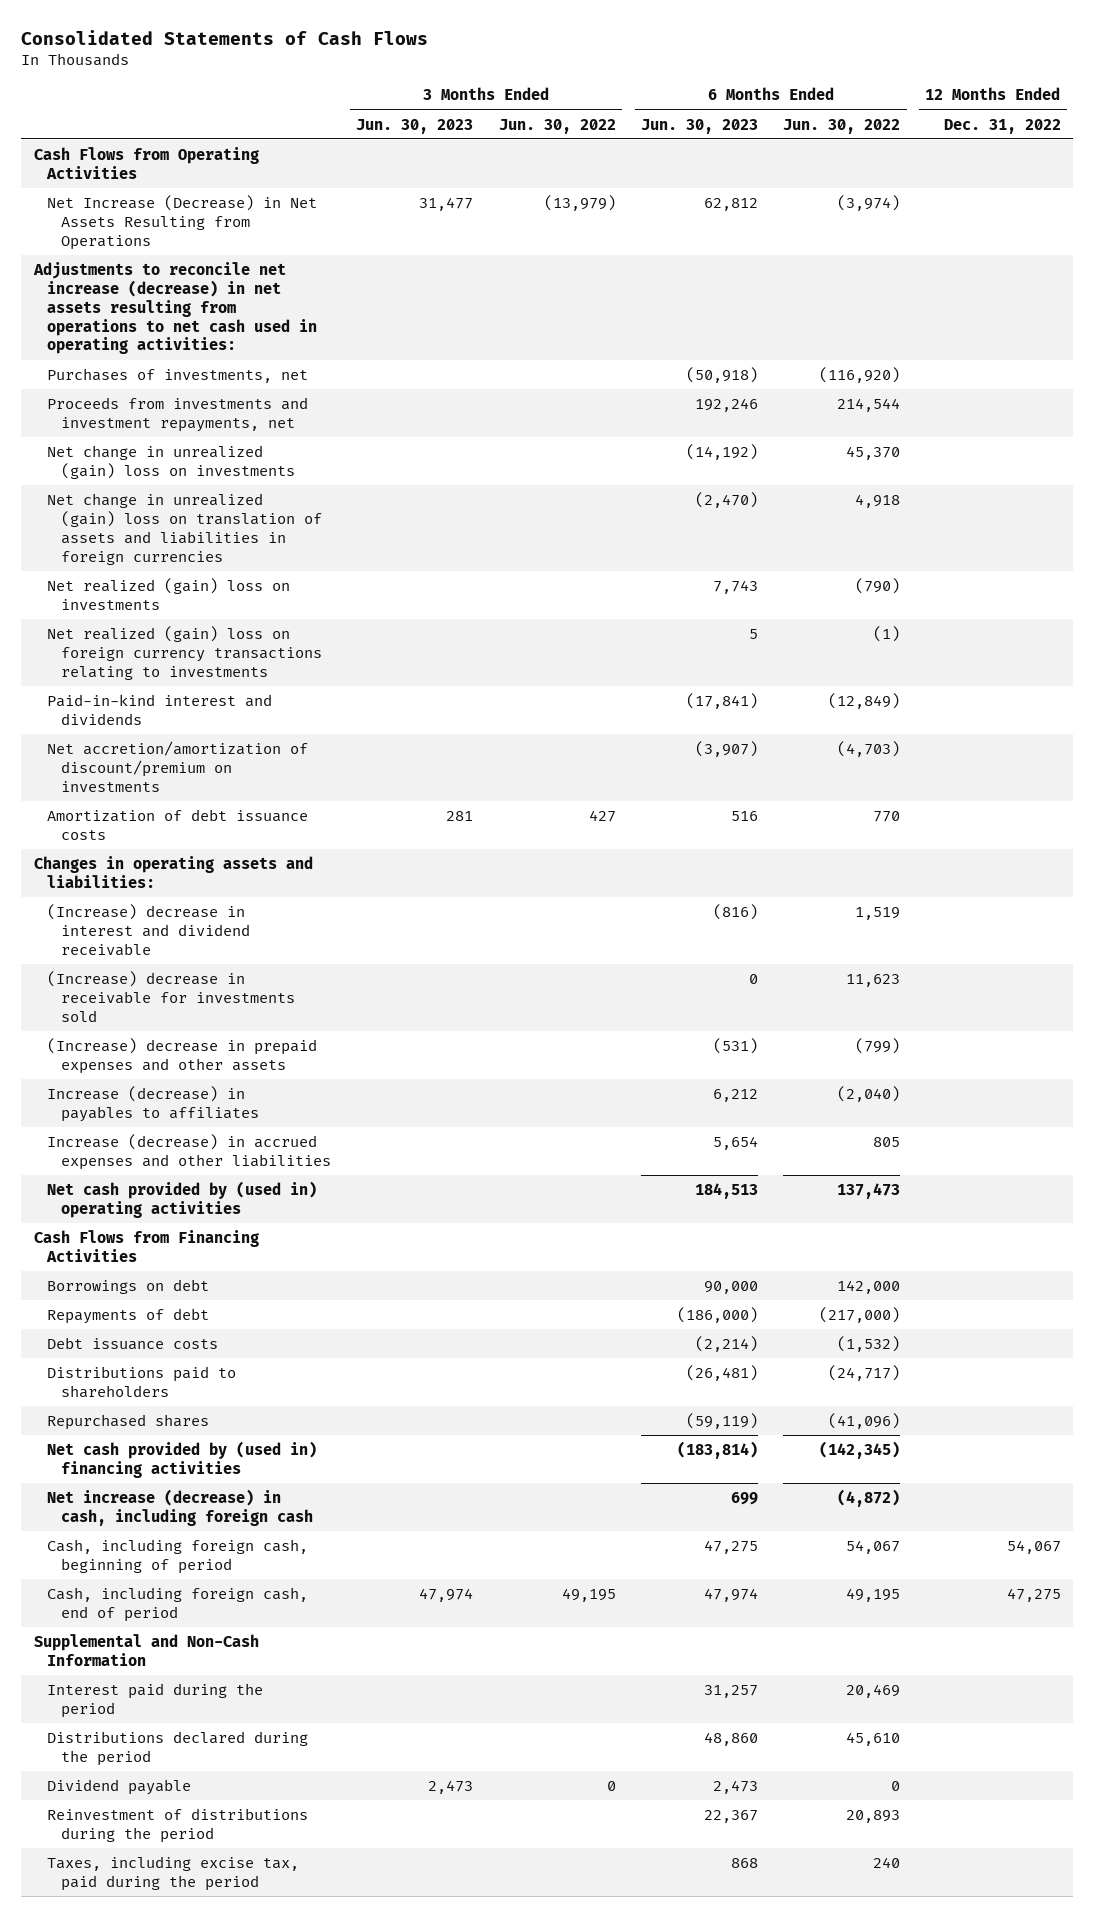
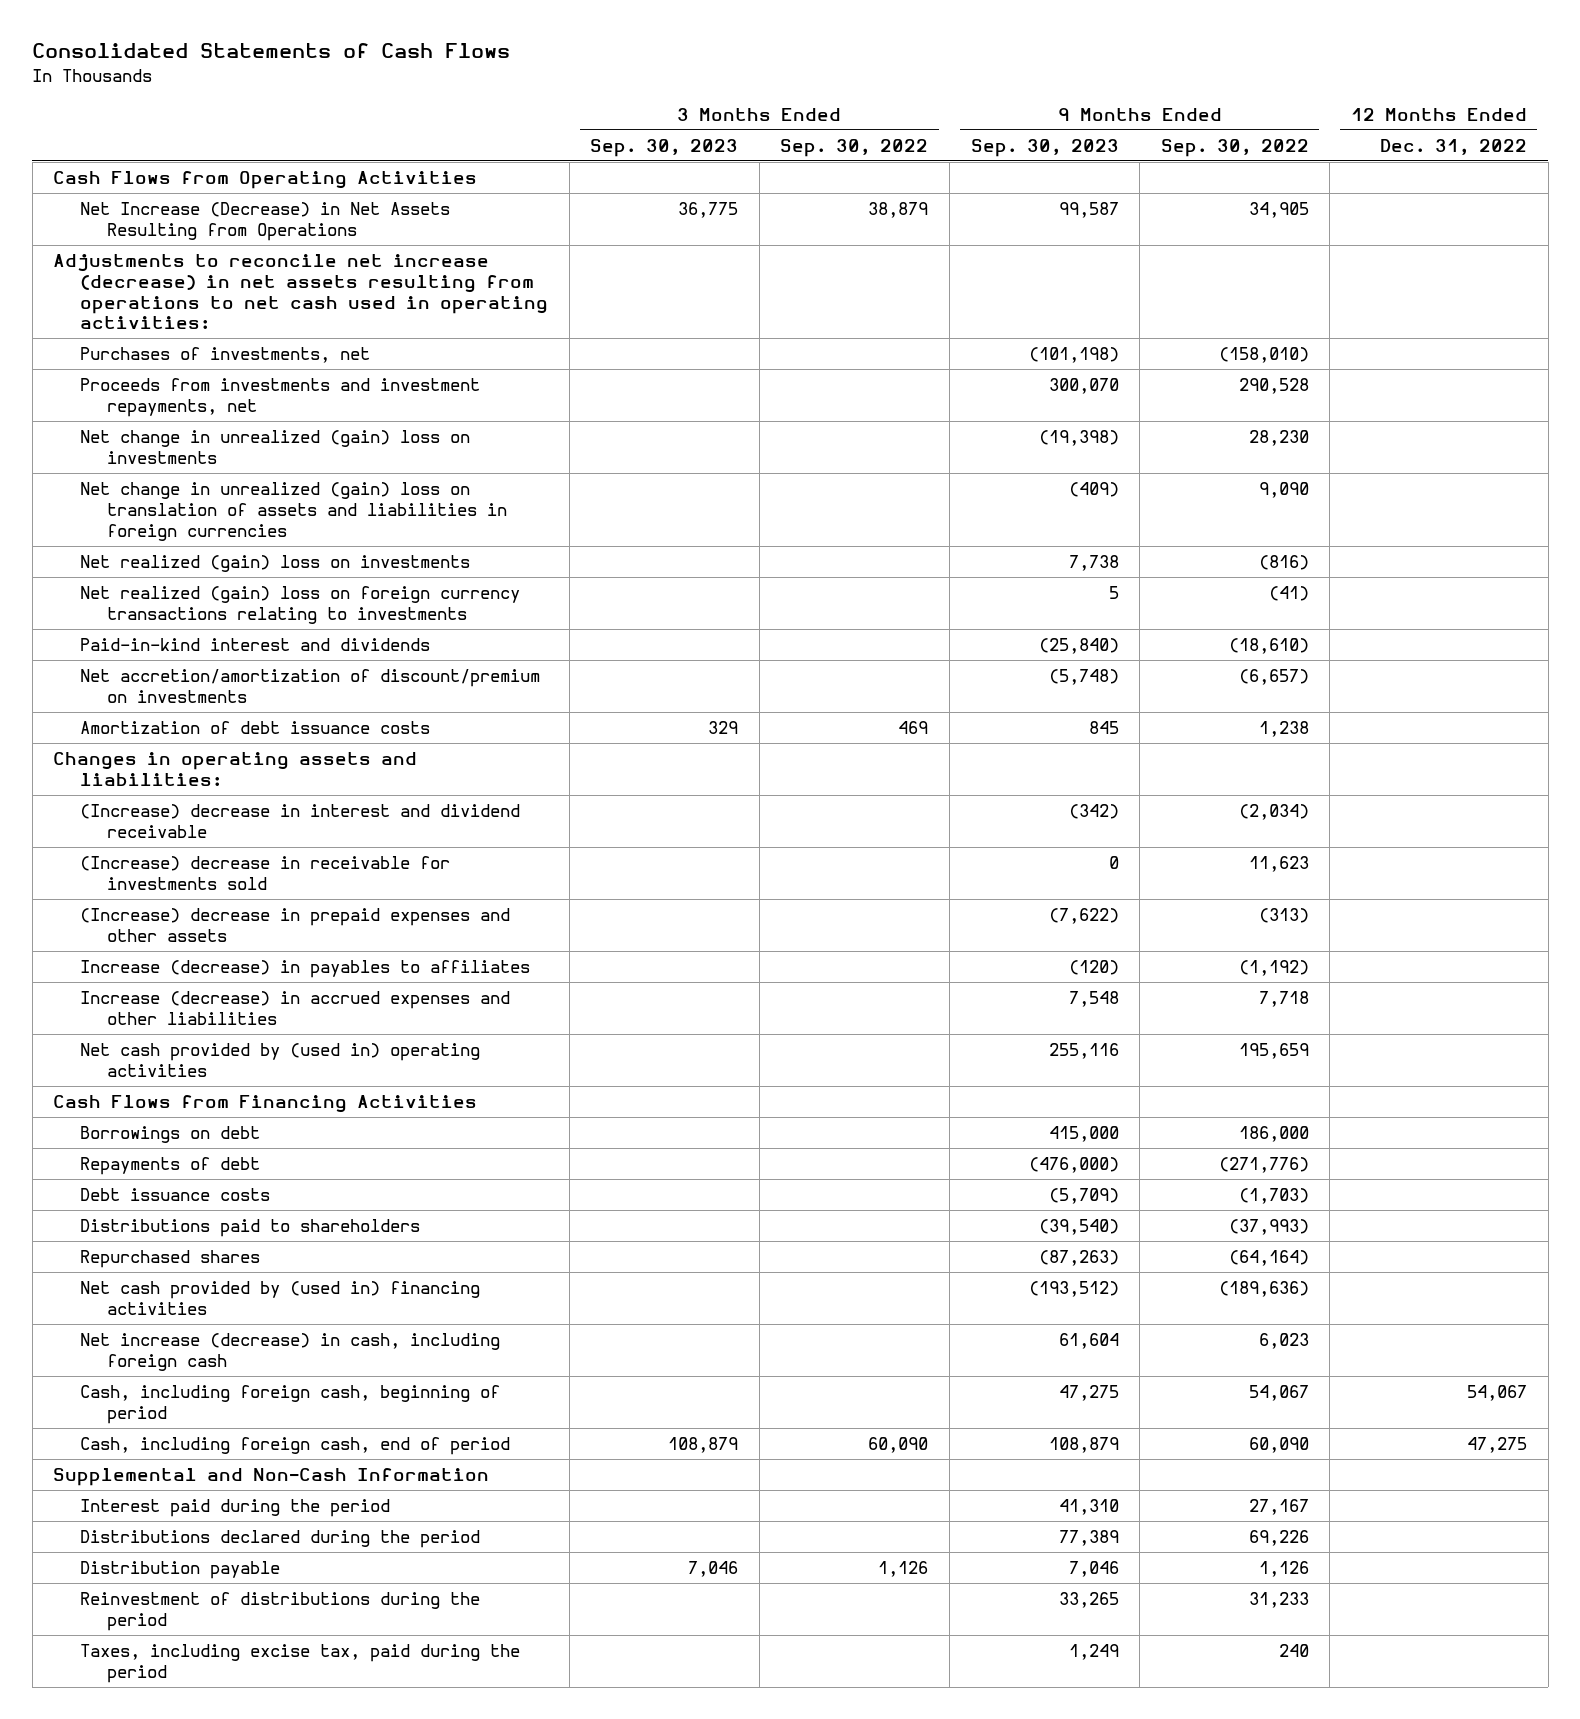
- | 3 Months Ended Jun. 30, 2023 | 3 Months Ended Jun. 30, 2022 | 6 Months Ended Jun. 30, 2023 | 6 Months Ended Jun. 30, 2022 | 12 Months Ended Dec. 31, 2022
+ | 3 Months Ended Sep. 30, 2023 | 3 Months Ended Sep. 30, 2022 | 9 Months Ended Sep. 30, 2023 | 9 Months Ended Sep. 30, 2022 | 12 Months Ended Dec. 31, 2022
- Dividend payable | 2,473 | 0 | 2,473 | 0 |
+ Distribution payable | 7,046 | 1,126 | 7,046 | 1,126 |

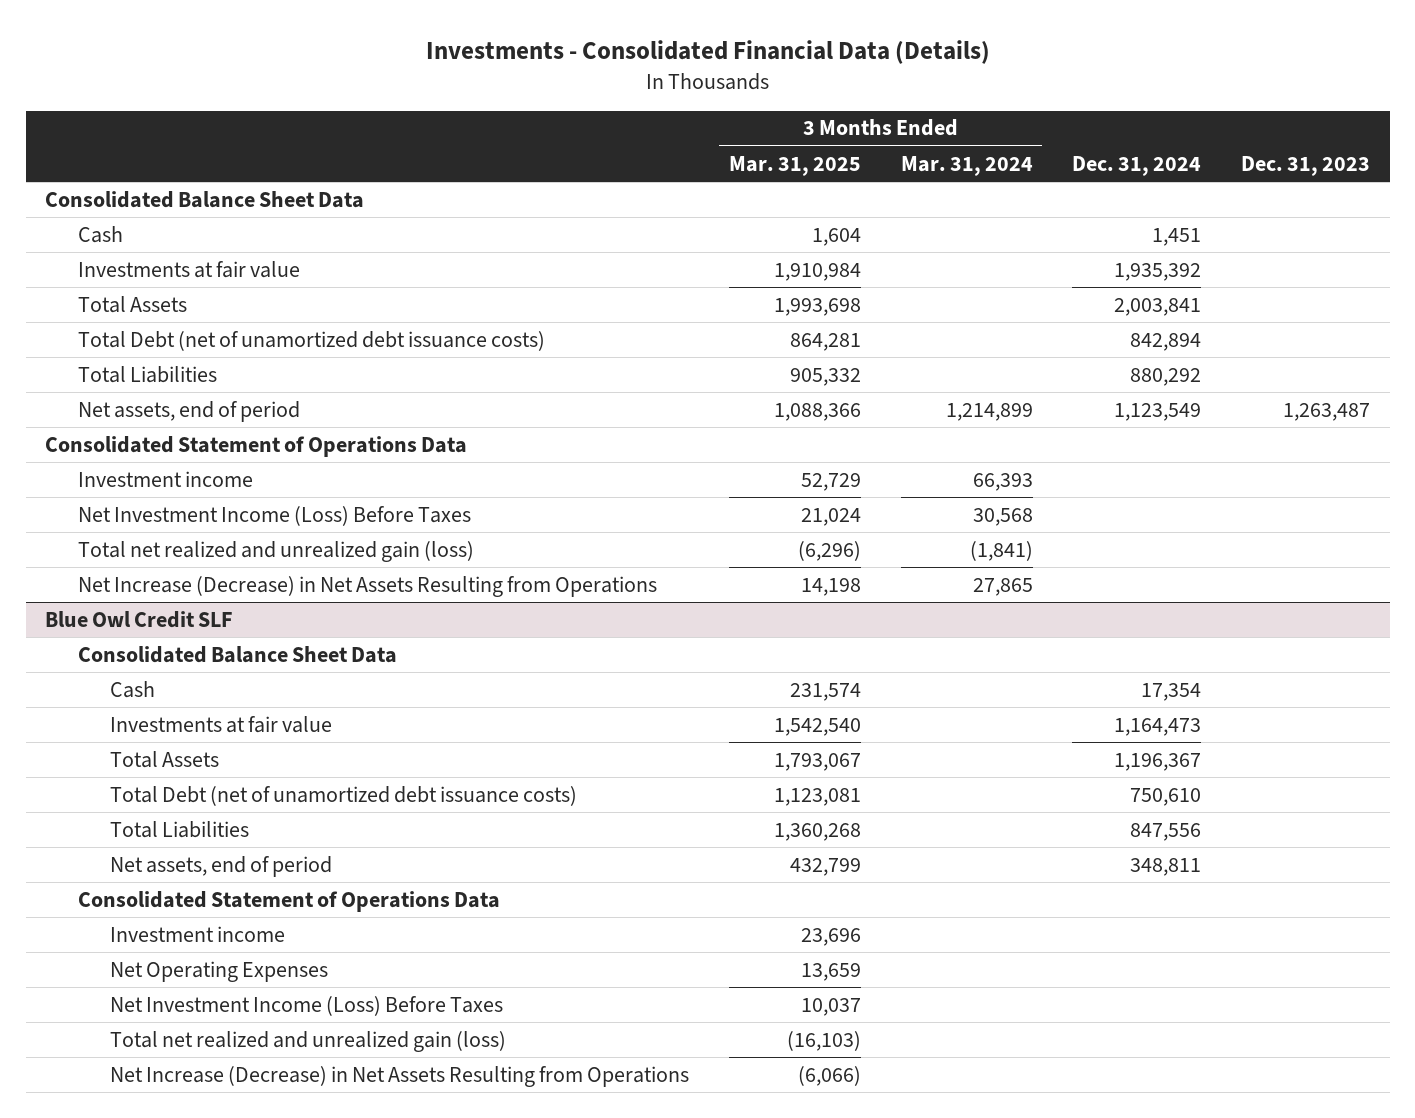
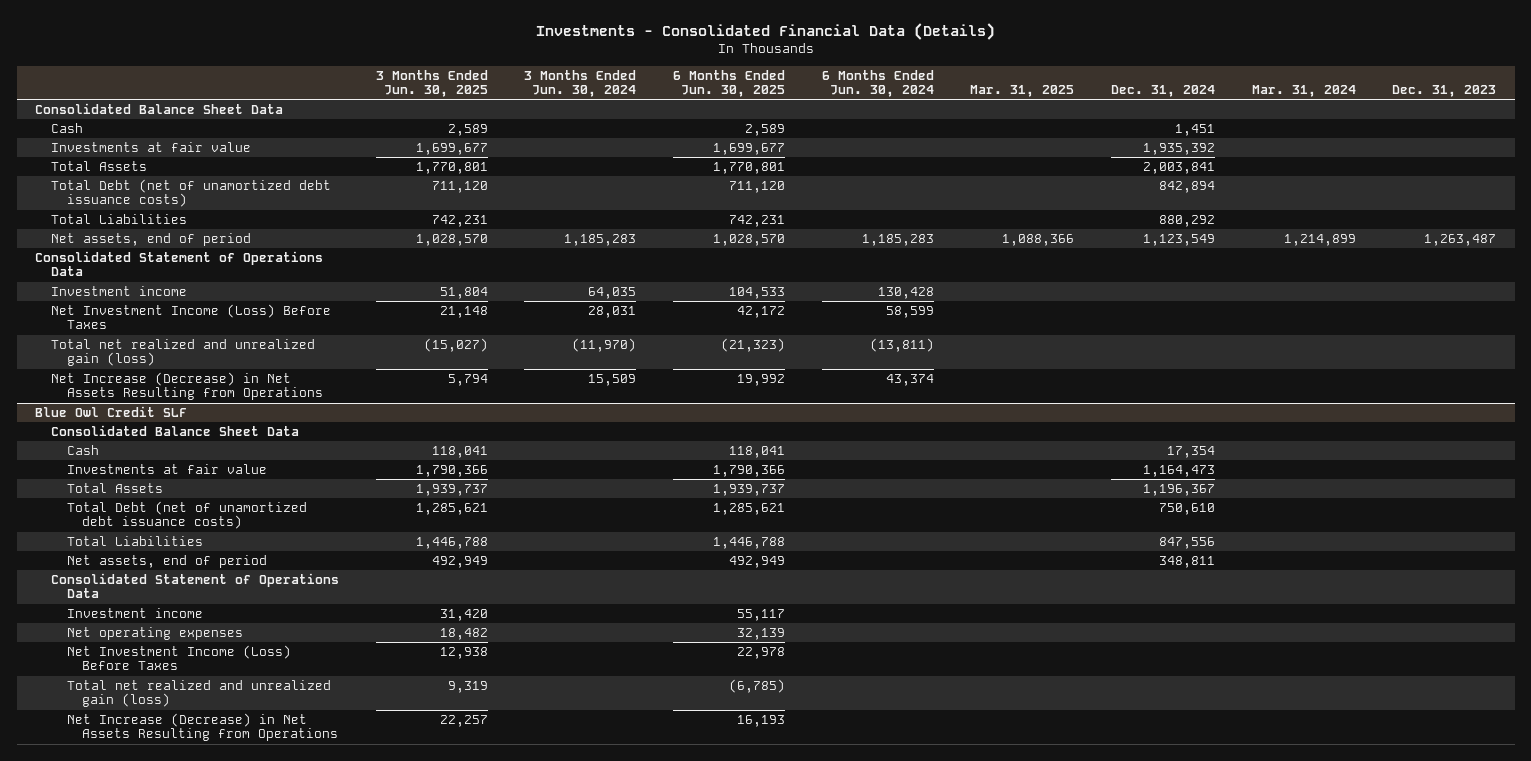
- | 3 Months Ended Mar. 31, 2025 | 3 Months Ended Mar. 31, 2024 | Dec. 31, 2024 | Dec. 31, 2023
+ | 3 Months Ended Jun. 30, 2025 | 3 Months Ended Jun. 30, 2024 | 6 Months Ended Jun. 30, 2025 | 6 Months Ended Jun. 30, 2024 | Mar. 31, 2025 | Dec. 31, 2024 | Mar. 31, 2024 | Dec. 31, 2023
@ Blue Owl Credit SLF
- Net Operating Expenses | 13,659 | | |
+ Net operating expenses | 18,482 | | 32,139 | | | | |

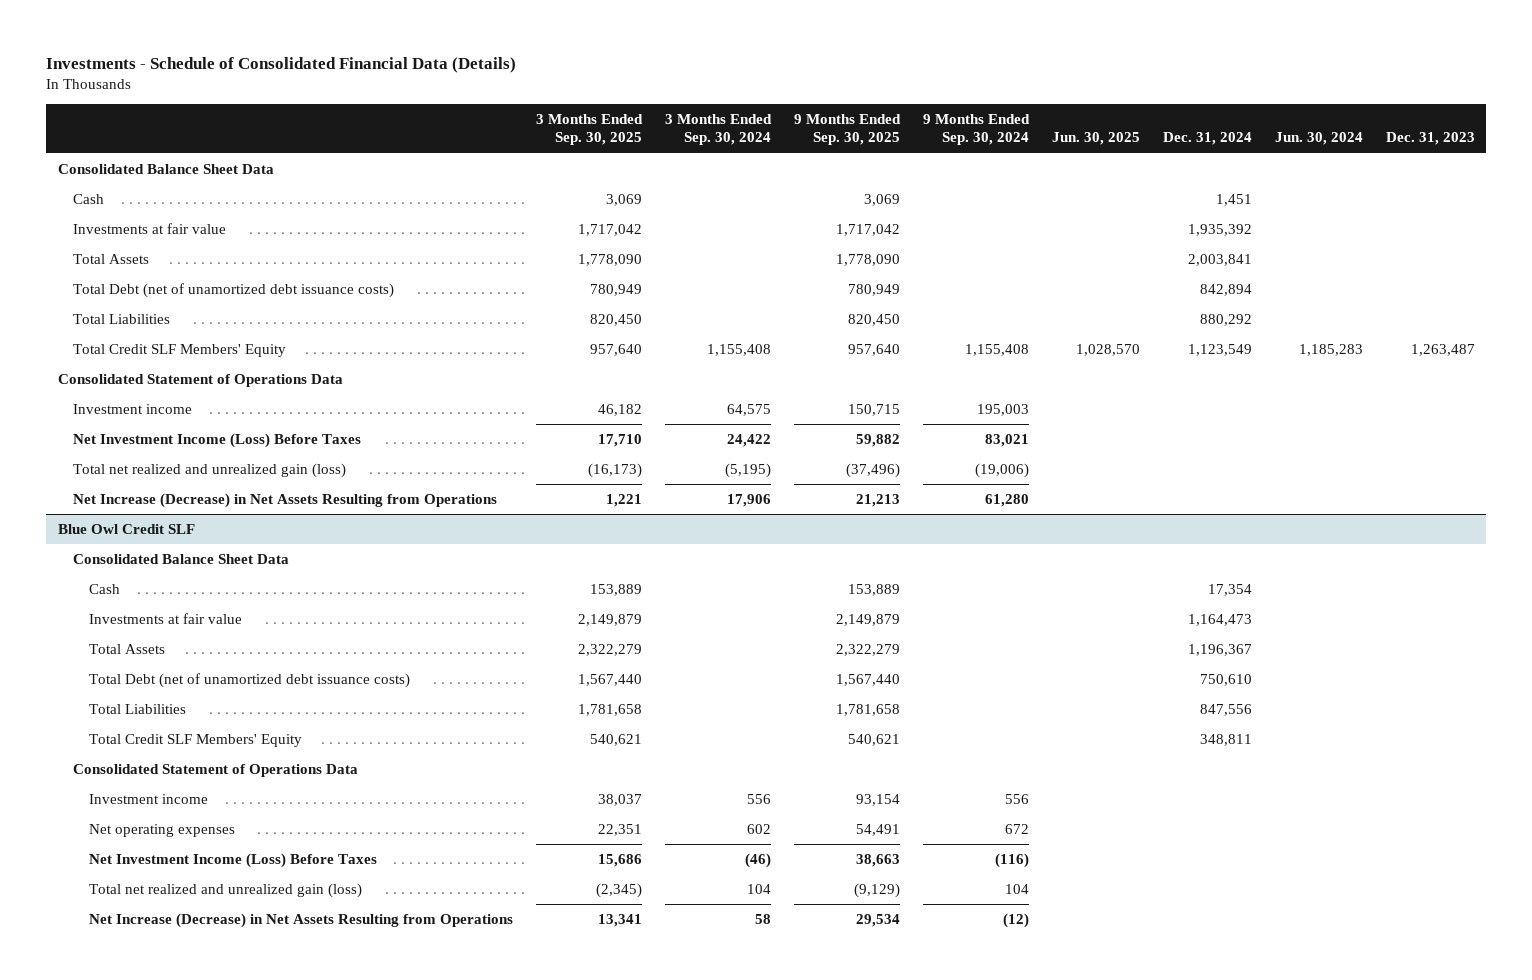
- Investments - Consolidated Financial Data (Details)
+ Investments - Schedule of Consolidated Financial Data (Details)
- | 3 Months Ended Jun. 30, 2025 | 3 Months Ended Jun. 30, 2024 | 6 Months Ended Jun. 30, 2025 | 6 Months Ended Jun. 30, 2024 | Mar. 31, 2025 | Dec. 31, 2024 | Mar. 31, 2024 | Dec. 31, 2023
+ | 3 Months Ended Sep. 30, 2025 | 3 Months Ended Sep. 30, 2024 | 9 Months Ended Sep. 30, 2025 | 9 Months Ended Sep. 30, 2024 | Jun. 30, 2025 | Dec. 31, 2024 | Jun. 30, 2024 | Dec. 31, 2023
- Net assets, end of period | 1,028,570 | 1,185,283 | 1,028,570 | 1,185,283 | 1,088,366 | 1,123,549 | 1,214,899 | 1,263,487
+ Total Credit SLF Members' Equity | 957,640 | 1,155,408 | 957,640 | 1,155,408 | 1,028,570 | 1,123,549 | 1,185,283 | 1,263,487
@ Blue Owl Credit SLF
- Net assets, end of period | 492,949 | | 492,949 | | | 348,811 | |
+ Total Credit SLF Members' Equity | 540,621 | | 540,621 | | | 348,811 | |

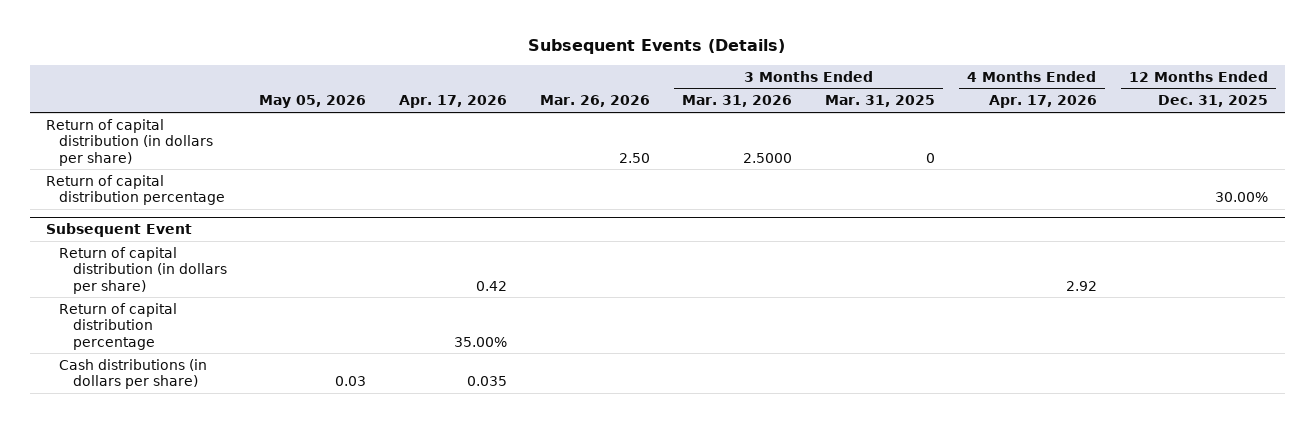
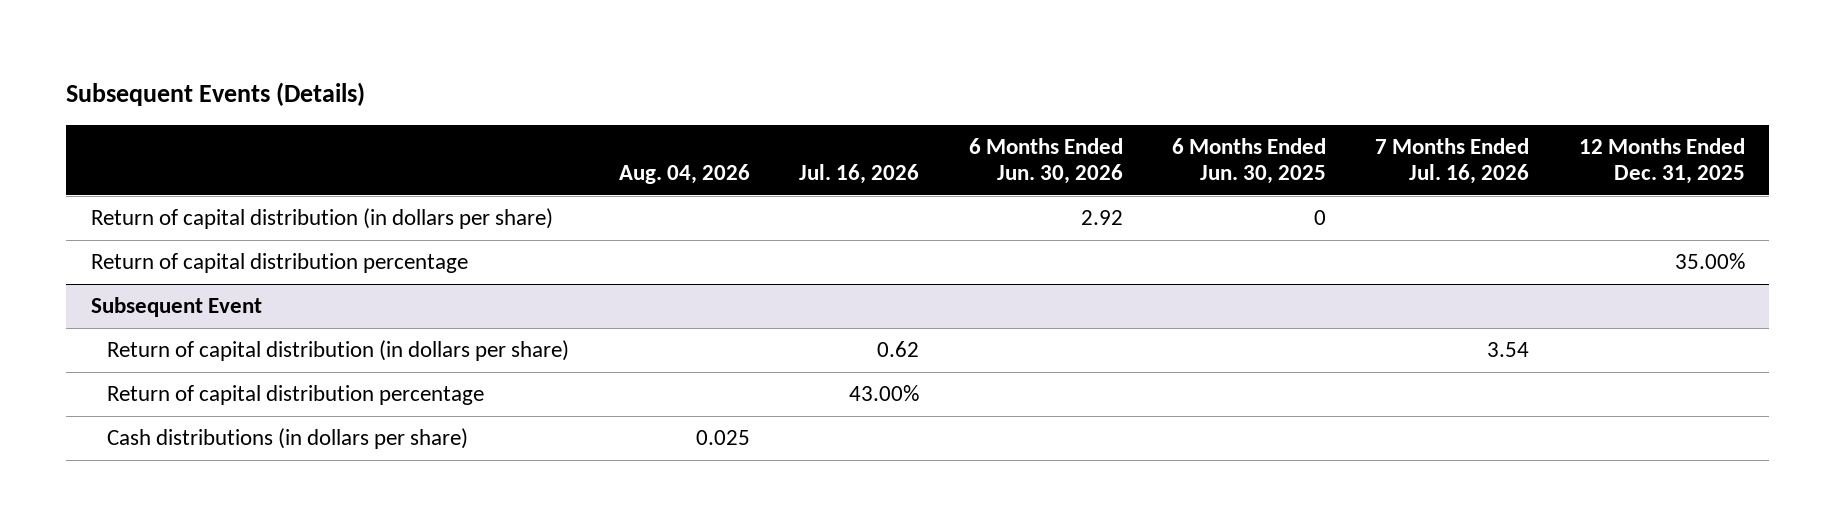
- | May 05, 2026 | Apr. 17, 2026 | Mar. 26, 2026 | 3 Months Ended Mar. 31, 2026 | 3 Months Ended Mar. 31, 2025 | 4 Months Ended Apr. 17, 2026 | 12 Months Ended Dec. 31, 2025
+ | Aug. 04, 2026 | Jul. 16, 2026 | 6 Months Ended Jun. 30, 2026 | 6 Months Ended Jun. 30, 2025 | 7 Months Ended Jul. 16, 2026 | 12 Months Ended Dec. 31, 2025
- Return of capital distribution percentage | | | | | | | 30.00%
+ Return of capital distribution percentage | | | | | | 35.00%

